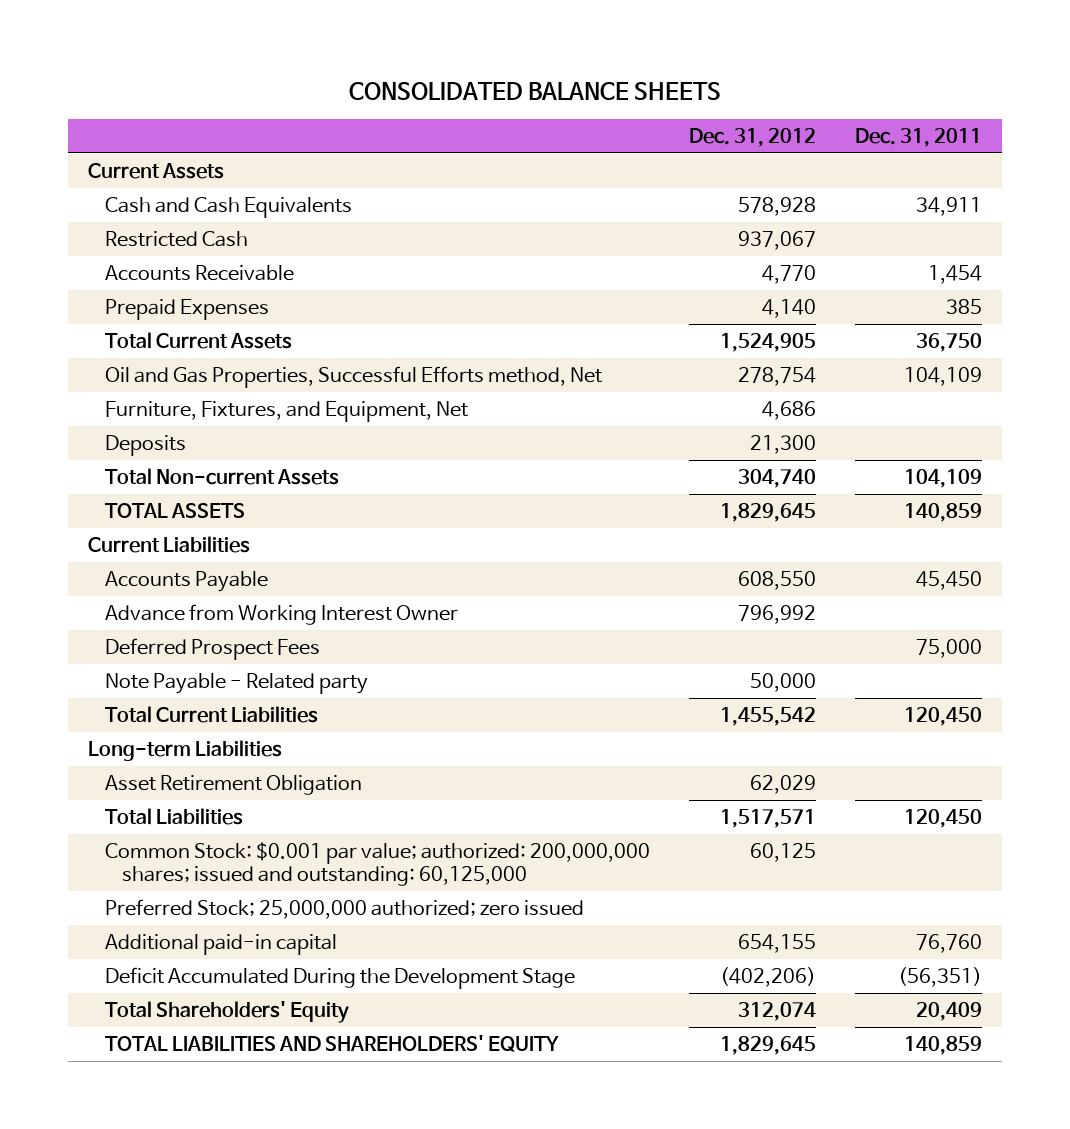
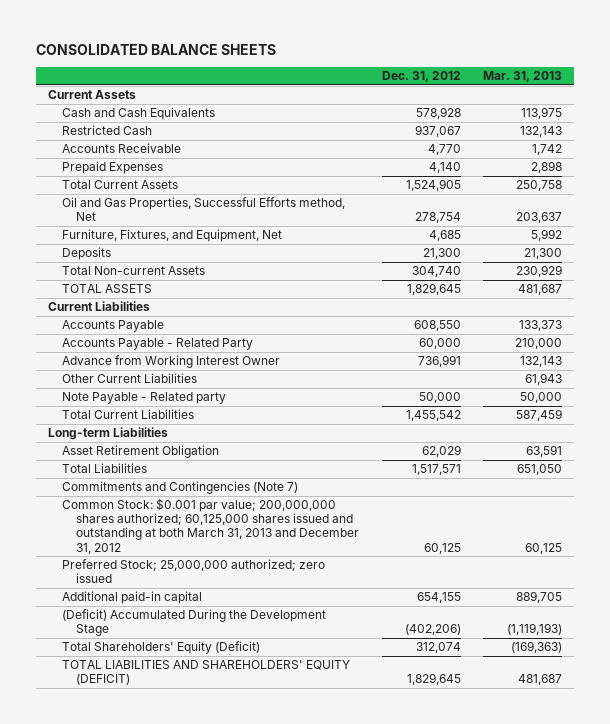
- | Dec. 31, 2012 | Dec. 31, 2011
+ | Dec. 31, 2012 | Mar. 31, 2013
- Furniture, Fixtures, and Equipment, Net | 4,686 |
+ Furniture, Fixtures, and Equipment, Net | 4,685 | 5,992
- Advance from Working Interest Owner | 796,992 |
- Deferred Prospect Fees | | 75,000
+ Accounts Payable - Related Party | 60,000 | 210,000
+ Advance from Working Interest Owner | 736,991 | 132,143
+ Other Current Liabilities | | 61,943
- Common Stock: $0.001 par value; authorized: 200,000,000 shares; issued and outstanding: 60,125,000 | 60,125 |
+ Commitments and Contingencies (Note 7)
+ Common Stock: $0.001 par value; 200,000,000 shares authorized; 60,125,000 shares issued and outstanding at both March 31, 2013 and December 31, 2012 | 60,125 | 60,125
- Deficit Accumulated During the Development Stage | (402,206) | (56,351)
- Total Shareholders' Equity | 312,074 | 20,409
- TOTAL LIABILITIES AND SHAREHOLDERS' EQUITY | 1,829,645 | 140,859
+ (Deficit) Accumulated During the Development Stage | (402,206) | (1,119,193)
+ Total Shareholders' Equity (Deficit) | 312,074 | (169,363)
+ TOTAL LIABILITIES AND SHAREHOLDERS' EQUITY (DEFICIT) | 1,829,645 | 481,687

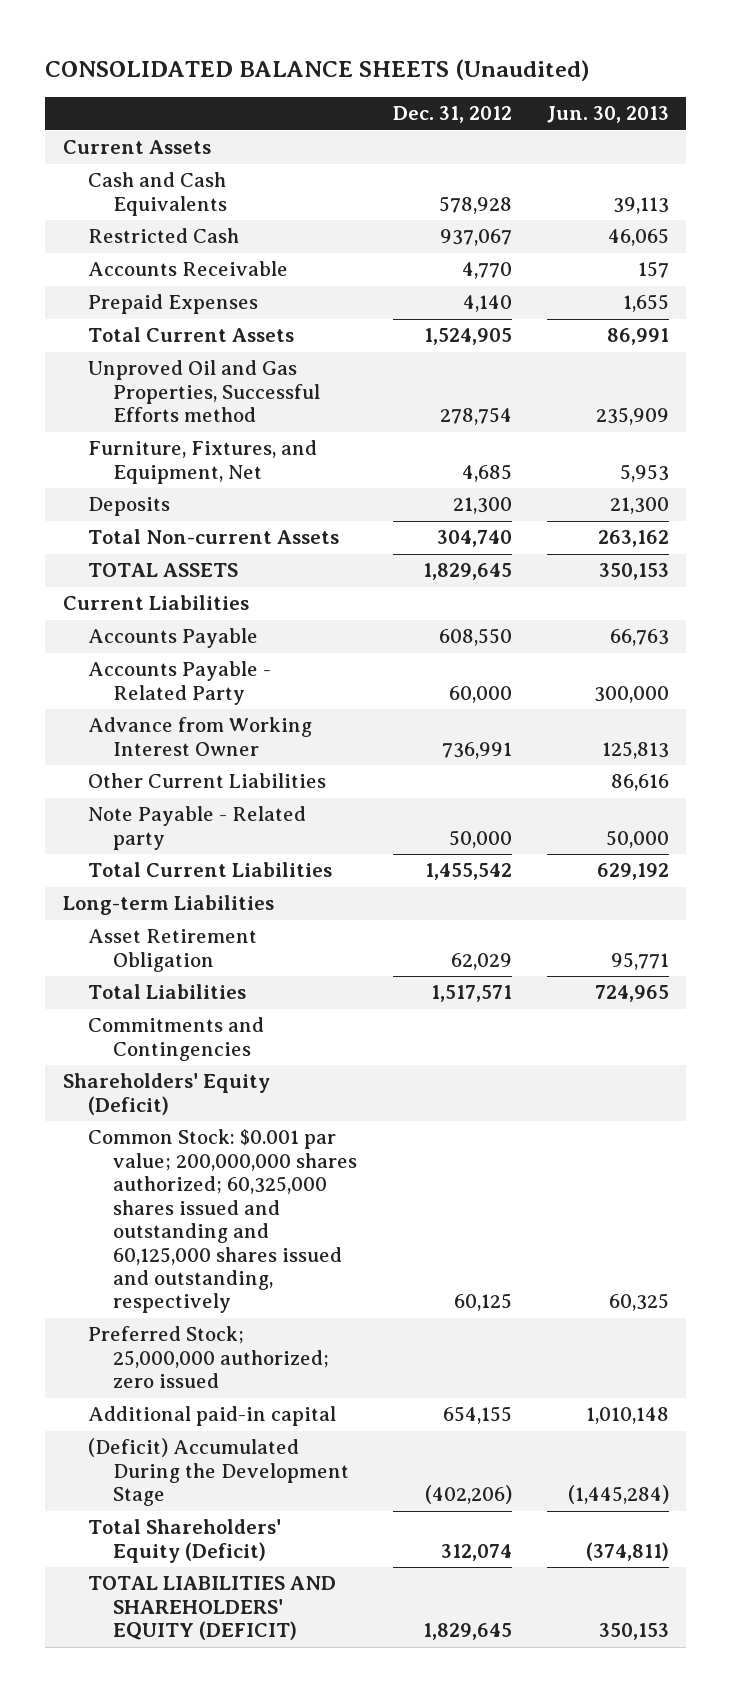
- CONSOLIDATED BALANCE SHEETS
+ CONSOLIDATED BALANCE SHEETS (Unaudited)
- | Dec. 31, 2012 | Mar. 31, 2013
+ | Dec. 31, 2012 | Jun. 30, 2013
- Oil and Gas Properties, Successful Efforts method, Net | 278,754 | 203,637
+ Unproved Oil and Gas Properties, Successful Efforts method | 278,754 | 235,909
- Commitments and Contingencies (Note 7)
- Common Stock: $0.001 par value; 200,000,000 shares authorized; 60,125,000 shares issued and outstanding at both March 31, 2013 and December 31, 2012 | 60,125 | 60,125
+ Commitments and Contingencies
+ Shareholders' Equity (Deficit)
+ Common Stock: $0.001 par value; 200,000,000 shares authorized; 60,325,000 shares issued and outstanding and 60,125,000 shares issued and outstanding, respectively | 60,125 | 60,325

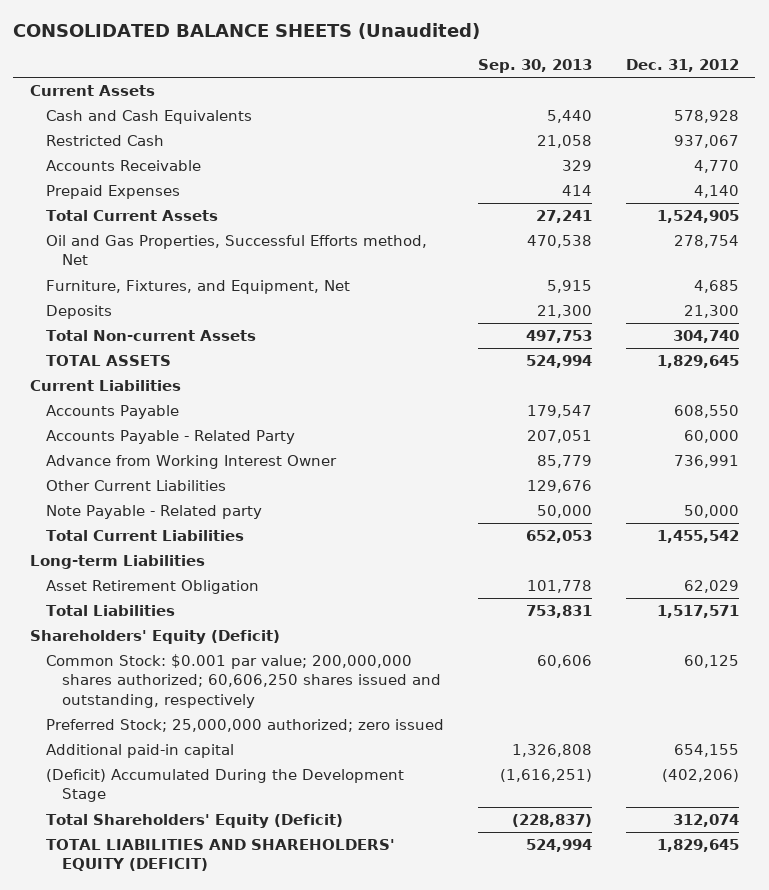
- | Dec. 31, 2012 | Jun. 30, 2013
+ | Sep. 30, 2013 | Dec. 31, 2012
- Unproved Oil and Gas Properties, Successful Efforts method | 278,754 | 235,909
+ Oil and Gas Properties, Successful Efforts method, Net | 470,538 | 278,754
- Commitments and Contingencies
- Common Stock: $0.001 par value; 200,000,000 shares authorized; 60,325,000 shares issued and outstanding and 60,125,000 shares issued and outstanding, respectively | 60,125 | 60,325
+ Common Stock: $0.001 par value; 200,000,000 shares authorized; 60,606,250 shares issued and outstanding, respectively | 60,606 | 60,125

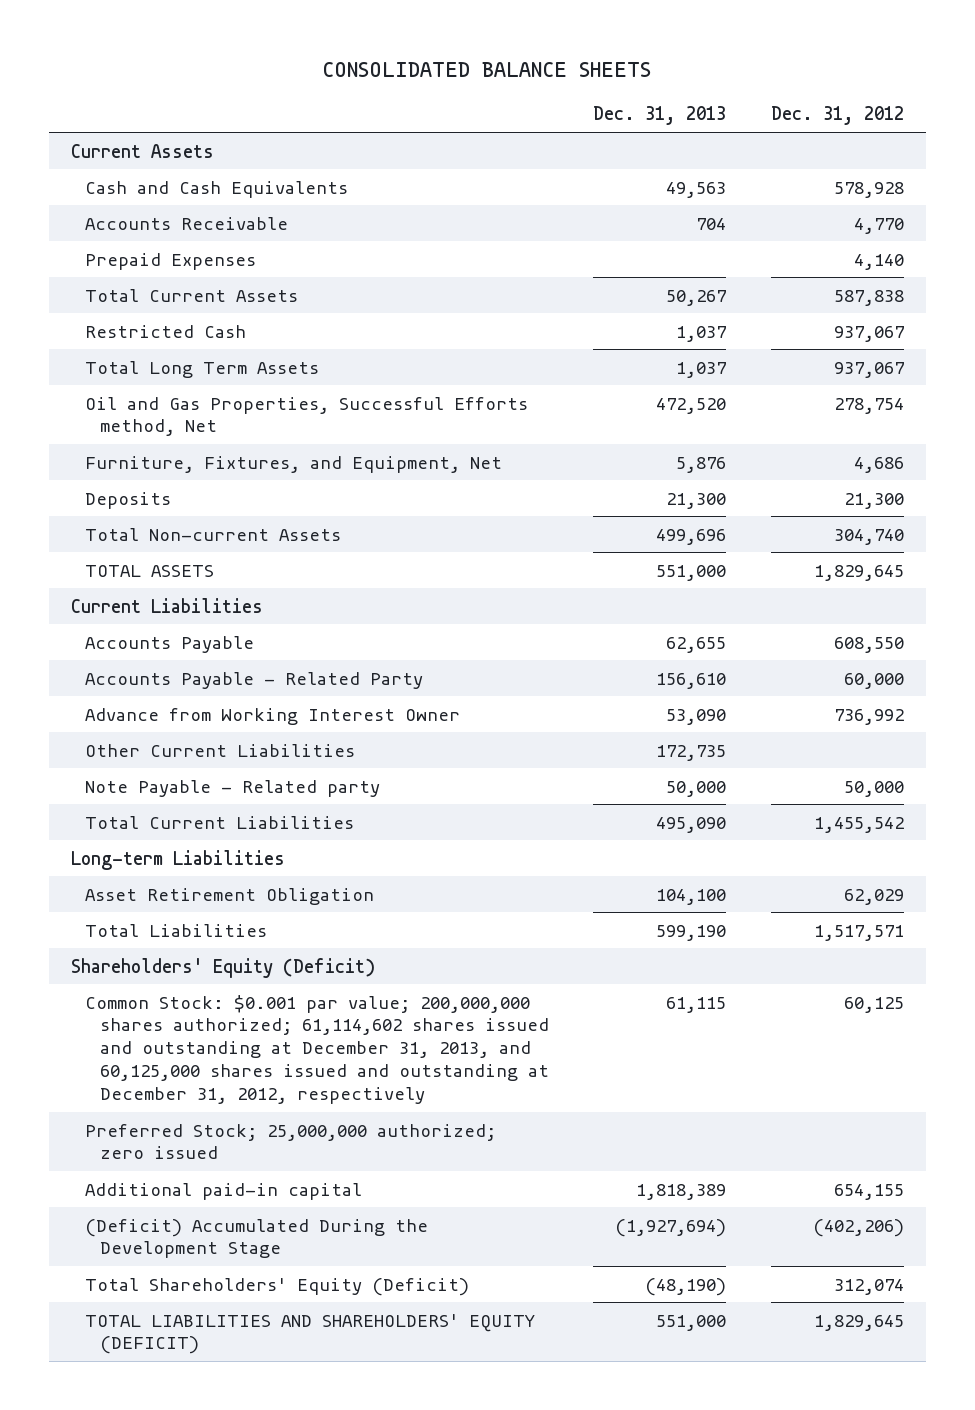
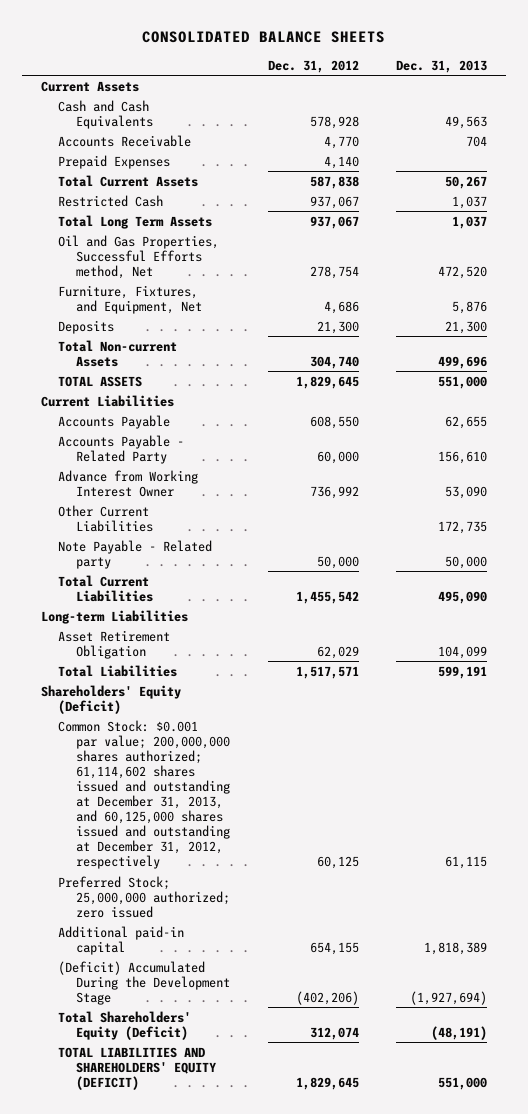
- | Dec. 31, 2013 | Dec. 31, 2012
+ | Dec. 31, 2012 | Dec. 31, 2013
- Asset Retirement Obligation | 104,100 | 62,029
- Total Liabilities | 599,190 | 1,517,571
+ Asset Retirement Obligation | 62,029 | 104,099
+ Total Liabilities | 1,517,571 | 599,191
- Total Shareholders' Equity (Deficit) | (48,190) | 312,074
+ Total Shareholders' Equity (Deficit) | 312,074 | (48,191)

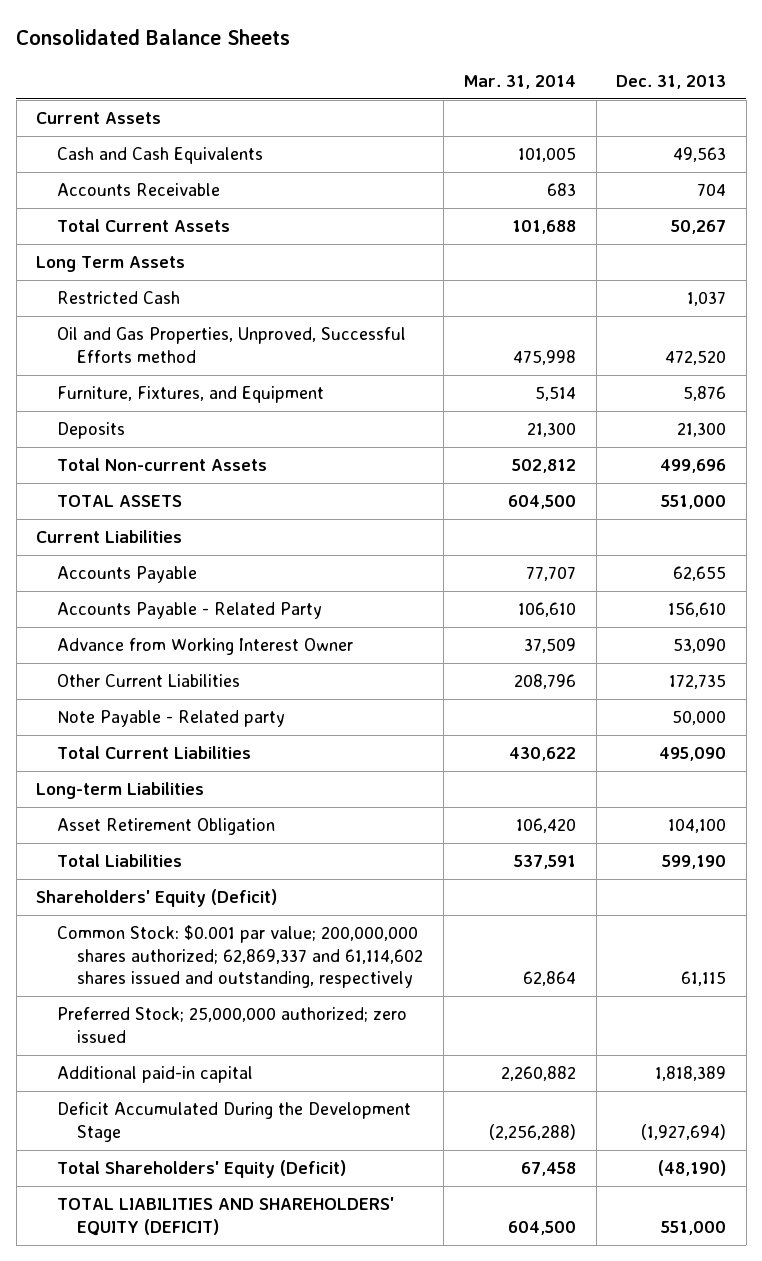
- CONSOLIDATED BALANCE SHEETS
+ Consolidated Balance Sheets
- | Dec. 31, 2012 | Dec. 31, 2013
+ | Mar. 31, 2014 | Dec. 31, 2013
- Prepaid Expenses | 4,140 |
+ Long Term Assets
- Total Long Term Assets | 937,067 | 1,037
- Oil and Gas Properties, Successful Efforts method, Net | 278,754 | 472,520
- Furniture, Fixtures, and Equipment, Net | 4,686 | 5,876
+ Oil and Gas Properties, Unproved, Successful Efforts method | 475,998 | 472,520
+ Furniture, Fixtures, and Equipment | 5,514 | 5,876
- Asset Retirement Obligation | 62,029 | 104,099
- Total Liabilities | 1,517,571 | 599,191
+ Asset Retirement Obligation | 106,420 | 104,100
+ Total Liabilities | 537,591 | 599,190
- Common Stock: $0.001 par value; 200,000,000 shares authorized; 61,114,602 shares issued and outstanding at December 31, 2013, and 60,125,000 shares issued and outstanding at December 31, 2012, respectively | 60,125 | 61,115
+ Common Stock: $0.001 par value; 200,000,000 shares authorized; 62,869,337 and 61,114,602 shares issued and outstanding, respectively | 62,864 | 61,115
- (Deficit) Accumulated During the Development Stage | (402,206) | (1,927,694)
- Total Shareholders' Equity (Deficit) | 312,074 | (48,191)
+ Deficit Accumulated During the Development Stage | (2,256,288) | (1,927,694)
+ Total Shareholders' Equity (Deficit) | 67,458 | (48,190)

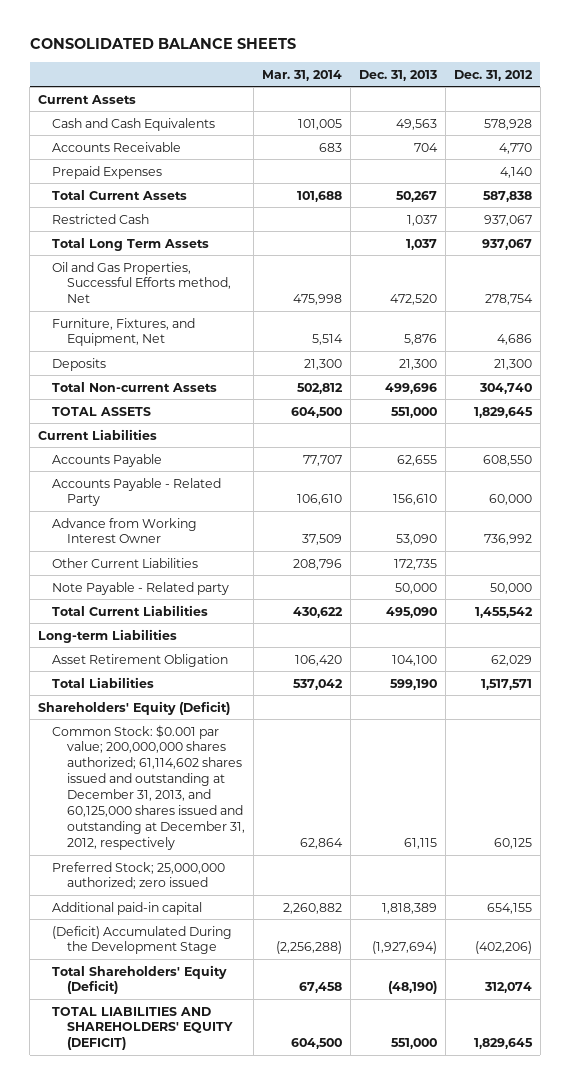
- Consolidated Balance Sheets
+ CONSOLIDATED BALANCE SHEETS
- | Mar. 31, 2014 | Dec. 31, 2013
+ | Mar. 31, 2014 | Dec. 31, 2013 | Dec. 31, 2012
+ Prepaid Expenses | | | 4,140
- Long Term Assets
- Oil and Gas Properties, Unproved, Successful Efforts method | 475,998 | 472,520
- Furniture, Fixtures, and Equipment | 5,514 | 5,876
+ Total Long Term Assets | | 1,037 | 937,067
+ Oil and Gas Properties, Successful Efforts method, Net | 475,998 | 472,520 | 278,754
+ Furniture, Fixtures, and Equipment, Net | 5,514 | 5,876 | 4,686
- Total Liabilities | 537,591 | 599,190
+ Total Liabilities | 537,042 | 599,190 | 1,517,571
- Common Stock: $0.001 par value; 200,000,000 shares authorized; 62,869,337 and 61,114,602 shares issued and outstanding, respectively | 62,864 | 61,115
+ Common Stock: $0.001 par value; 200,000,000 shares authorized; 61,114,602 shares issued and outstanding at December 31, 2013, and 60,125,000 shares issued and outstanding at December 31, 2012, respectively | 62,864 | 61,115 | 60,125
- Deficit Accumulated During the Development Stage | (2,256,288) | (1,927,694)
+ (Deficit) Accumulated During the Development Stage | (2,256,288) | (1,927,694) | (402,206)

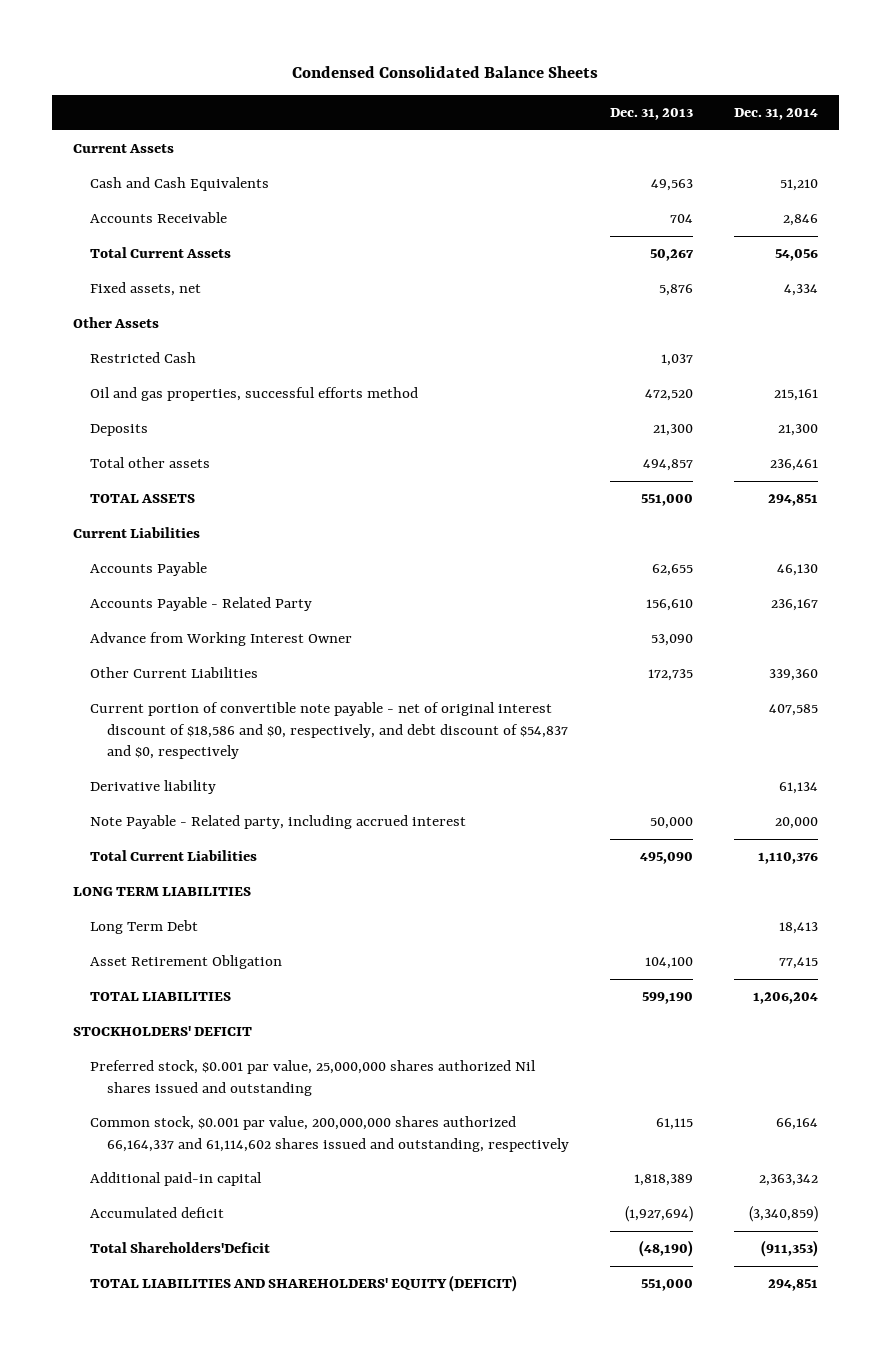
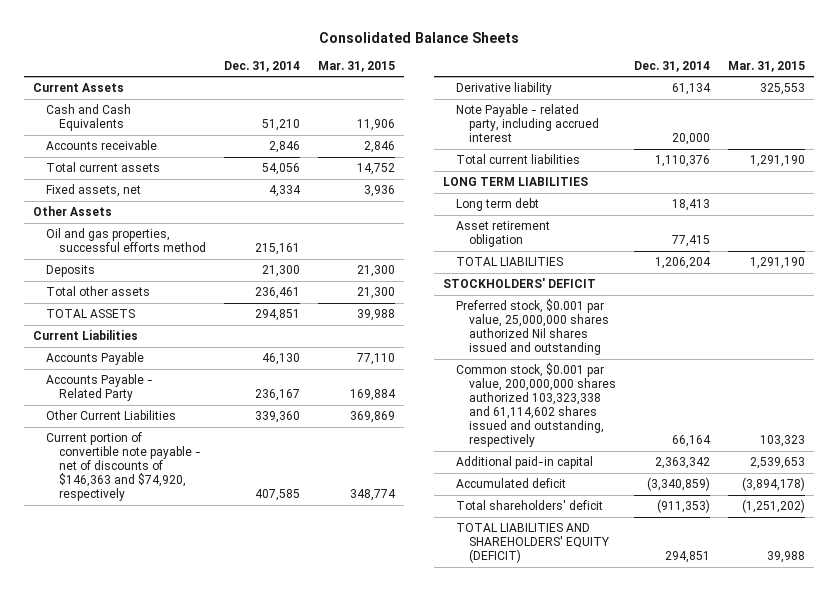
- Condensed Consolidated Balance Sheets
+ Consolidated Balance Sheets
- | Dec. 31, 2013 | Dec. 31, 2014
+ | Dec. 31, 2014 | Mar. 31, 2015
- Accounts Receivable | 704 | 2,846
- Total Current Assets | 50,267 | 54,056
+ Accounts receivable | 2,846 | 2,846
+ Total current assets | 54,056 | 14,752
- Restricted Cash | 1,037 |
- Advance from Working Interest Owner | 53,090 |
- Current portion of convertible note payable - net of original interest discount of $18,586 and $0, respectively, and debt discount of $54,837 and $0, respectively | | 407,585
+ Current portion of convertible note payable - net of discounts of $146,363 and $74,920, respectively | 407,585 | 348,774
- Note Payable - Related party, including accrued interest | 50,000 | 20,000
- Total Current Liabilities | 495,090 | 1,110,376
+ Note Payable - related party, including accrued interest | 20,000 |
+ Total current liabilities | 1,110,376 | 1,291,190
- Long Term Debt | | 18,413
- Asset Retirement Obligation | 104,100 | 77,415
+ Long term debt | 18,413 |
+ Asset retirement obligation | 77,415 |
- Common stock, $0.001 par value, 200,000,000 shares authorized 66,164,337 and 61,114,602 shares issued and outstanding, respectively | 61,115 | 66,164
+ Common stock, $0.001 par value, 200,000,000 shares authorized 103,323,338 and 61,114,602 shares issued and outstanding, respectively | 66,164 | 103,323
- Total Shareholders'Deficit | (48,190) | (911,353)
+ Total shareholders' deficit | (911,353) | (1,251,202)

